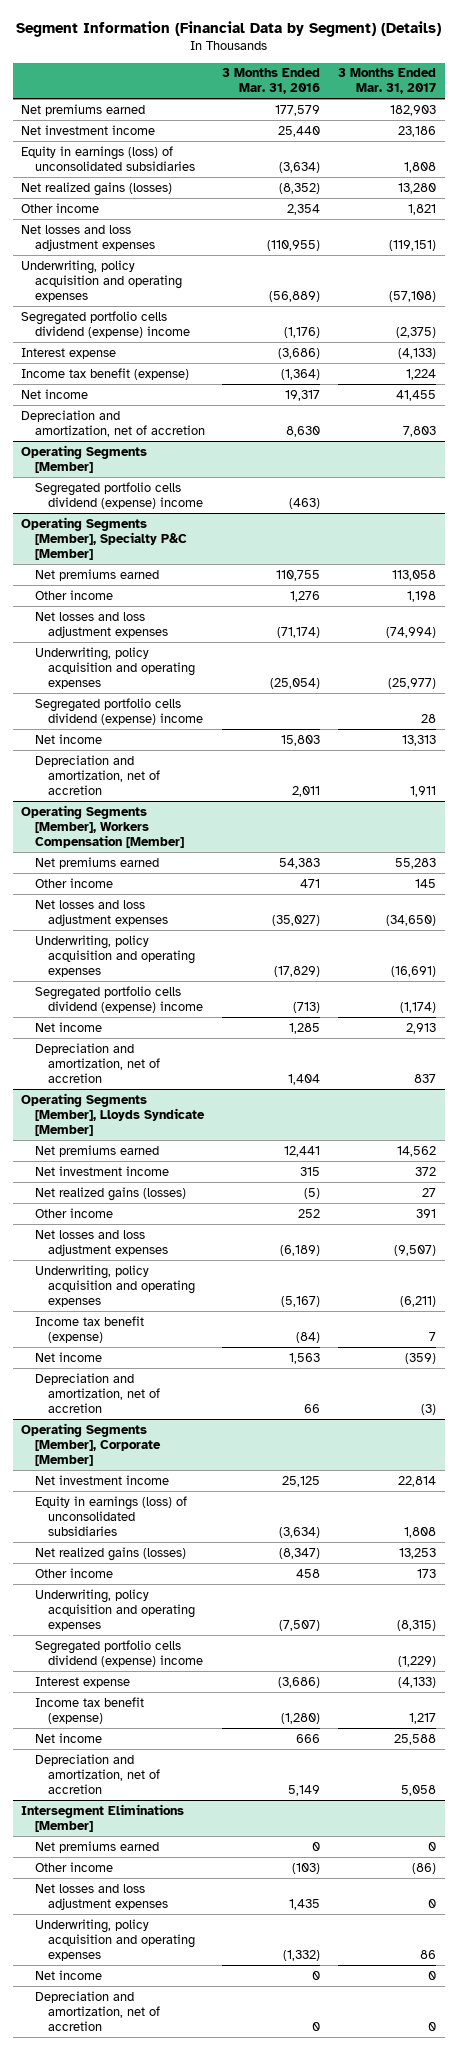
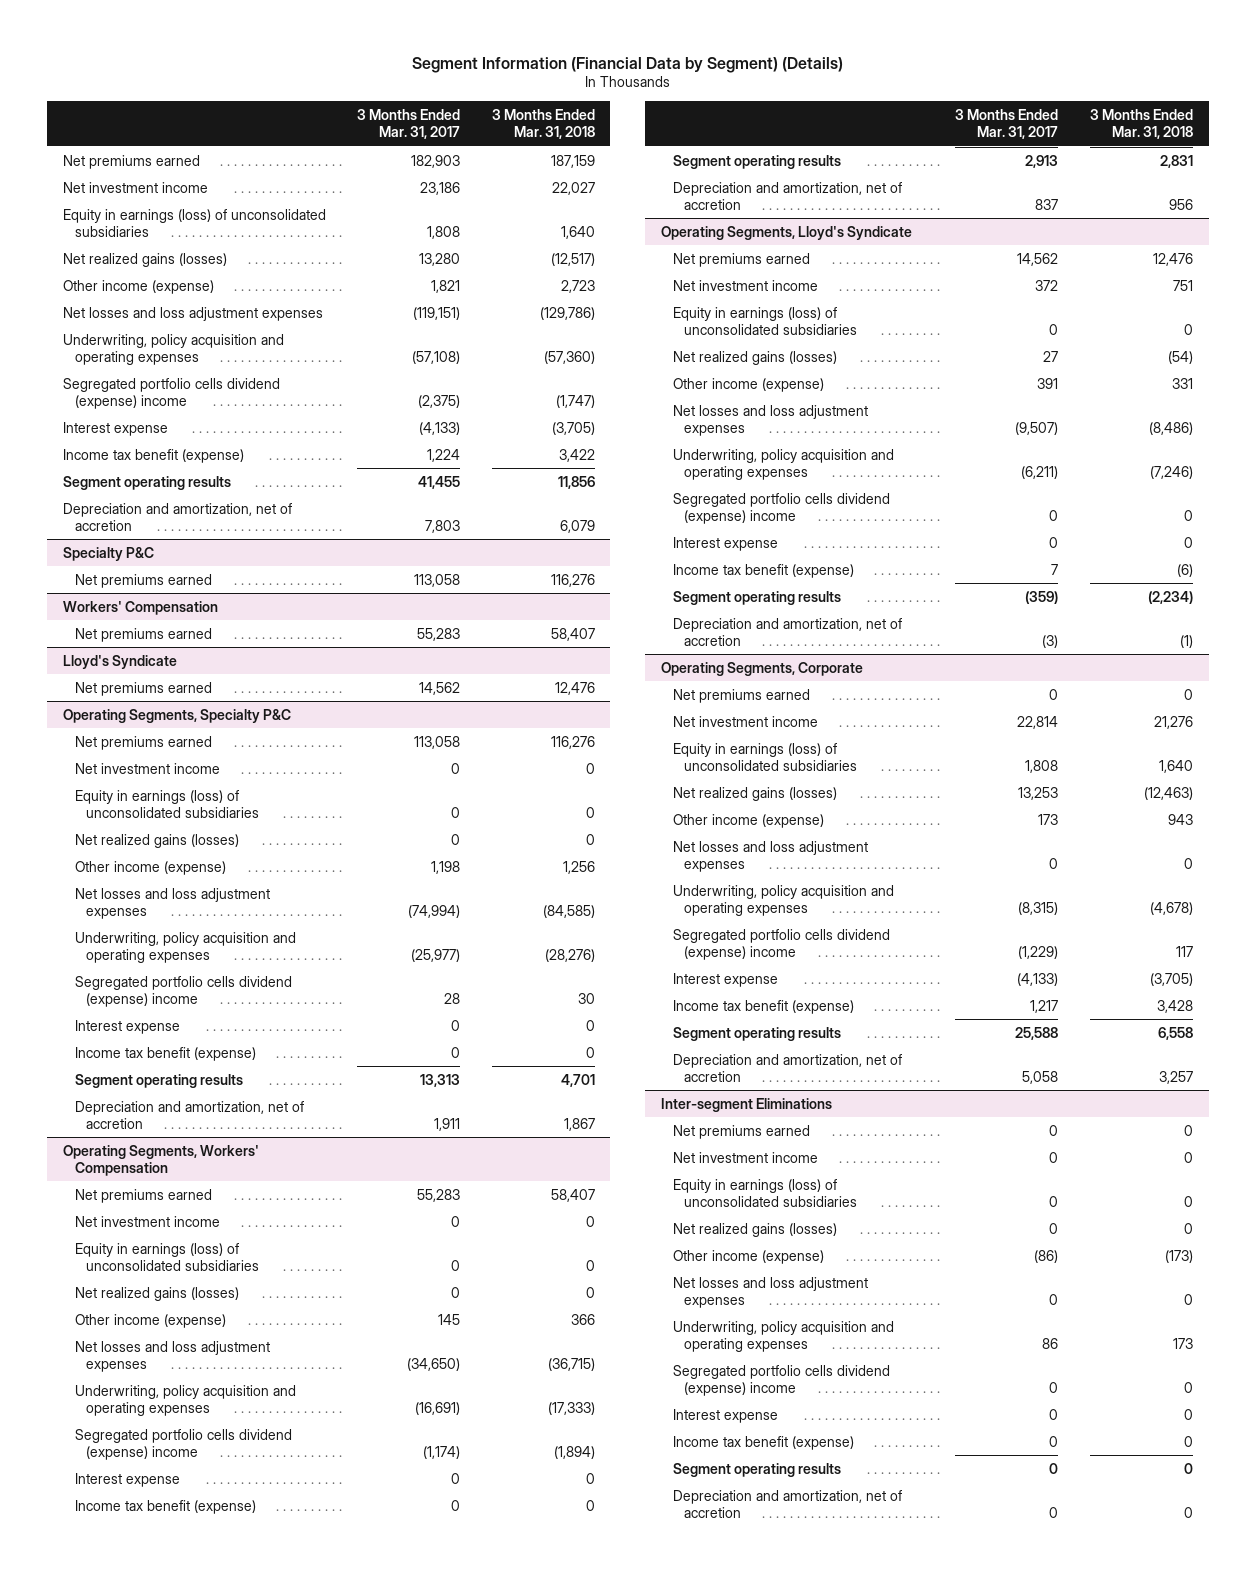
- | 3 Months Ended Mar. 31, 2016 | 3 Months Ended Mar. 31, 2017
+ | 3 Months Ended Mar. 31, 2017 | 3 Months Ended Mar. 31, 2018
- Other income | 2,354 | 1,821
+ Other income (expense) | 1,821 | 2,723
- Net income | 19,317 | 41,455
+ Segment operating results | 41,455 | 11,856
- Operating Segments [Member]
- Segregated portfolio cells dividend (expense) income | (463) |
- Operating Segments [Member], Specialty P&C [Member]
+ Specialty P&C
- Other income | 1,276 | 1,198
+ Workers' Compensation
+ Net premiums earned | 55,283 | 58,407
+ Lloyd's Syndicate
+ Net premiums earned | 14,562 | 12,476
+ Operating Segments, Specialty P&C
+ Net premiums earned | 113,058 | 116,276
+ Net investment income | 0 | 0
+ Equity in earnings (loss) of unconsolidated subsidiaries | 0 | 0
+ Net realized gains (losses) | 0 | 0
+ Other income (expense) | 1,198 | 1,256
- Net income | 15,803 | 13,313
+ Interest expense | 0 | 0
+ Income tax benefit (expense) | 0 | 0
+ Segment operating results | 13,313 | 4,701
- Operating Segments [Member], Workers Compensation [Member]
+ Operating Segments, Workers' Compensation
- Other income | 471 | 145
+ Net investment income | 0 | 0
+ Equity in earnings (loss) of unconsolidated subsidiaries | 0 | 0
+ Net realized gains (losses) | 0 | 0
+ Other income (expense) | 145 | 366
- Net income | 1,285 | 2,913
+ Interest expense | 0 | 0
+ Income tax benefit (expense) | 0 | 0
+ Segment operating results | 2,913 | 2,831
- Operating Segments [Member], Lloyds Syndicate [Member]
+ Operating Segments, Lloyd's Syndicate
+ Equity in earnings (loss) of unconsolidated subsidiaries | 0 | 0
- Other income | 252 | 391
+ Other income (expense) | 391 | 331
+ Segregated portfolio cells dividend (expense) income | 0 | 0
+ Interest expense | 0 | 0
- Net income | 1,563 | (359)
+ Segment operating results | (359) | (2,234)
- Operating Segments [Member], Corporate [Member]
+ Operating Segments, Corporate
+ Net premiums earned | 0 | 0
- Other income | 458 | 173
+ Other income (expense) | 173 | 943
+ Net losses and loss adjustment expenses | 0 | 0
- Net income | 666 | 25,588
+ Segment operating results | 25,588 | 6,558
- Intersegment Eliminations [Member]
+ Inter-segment Eliminations
- Other income | (103) | (86)
+ Net investment income | 0 | 0
+ Equity in earnings (loss) of unconsolidated subsidiaries | 0 | 0
+ Net realized gains (losses) | 0 | 0
+ Other income (expense) | (86) | (173)
- Net income | 0 | 0
+ Segregated portfolio cells dividend (expense) income | 0 | 0
+ Interest expense | 0 | 0
+ Income tax benefit (expense) | 0 | 0
+ Segment operating results | 0 | 0

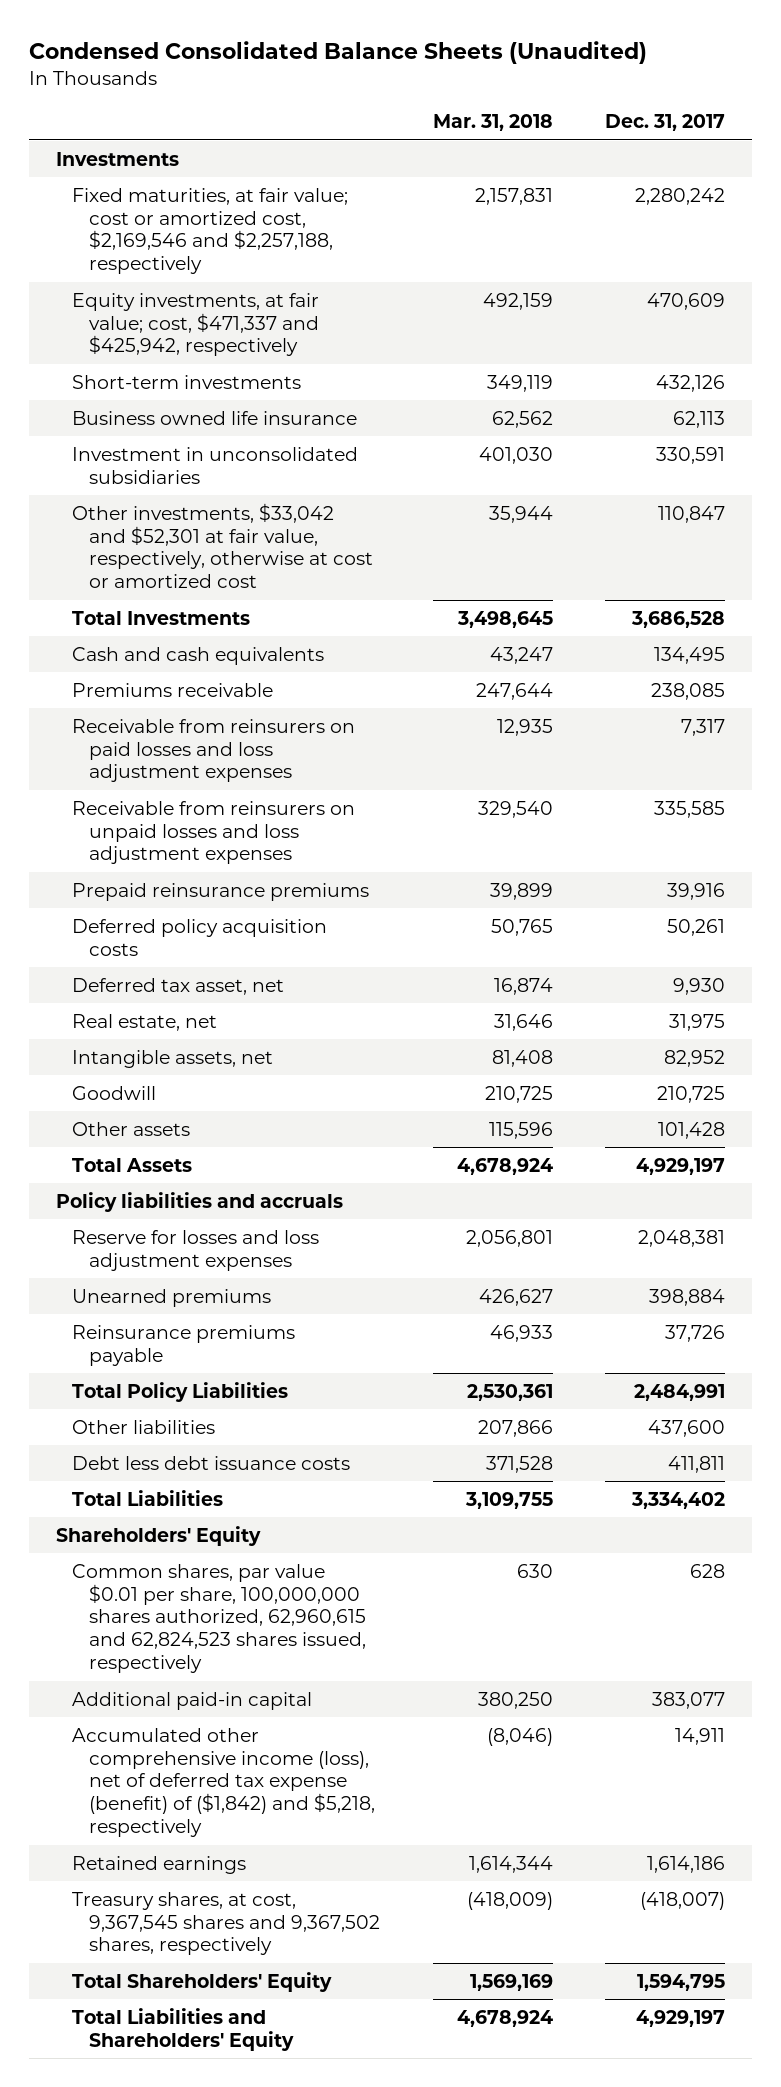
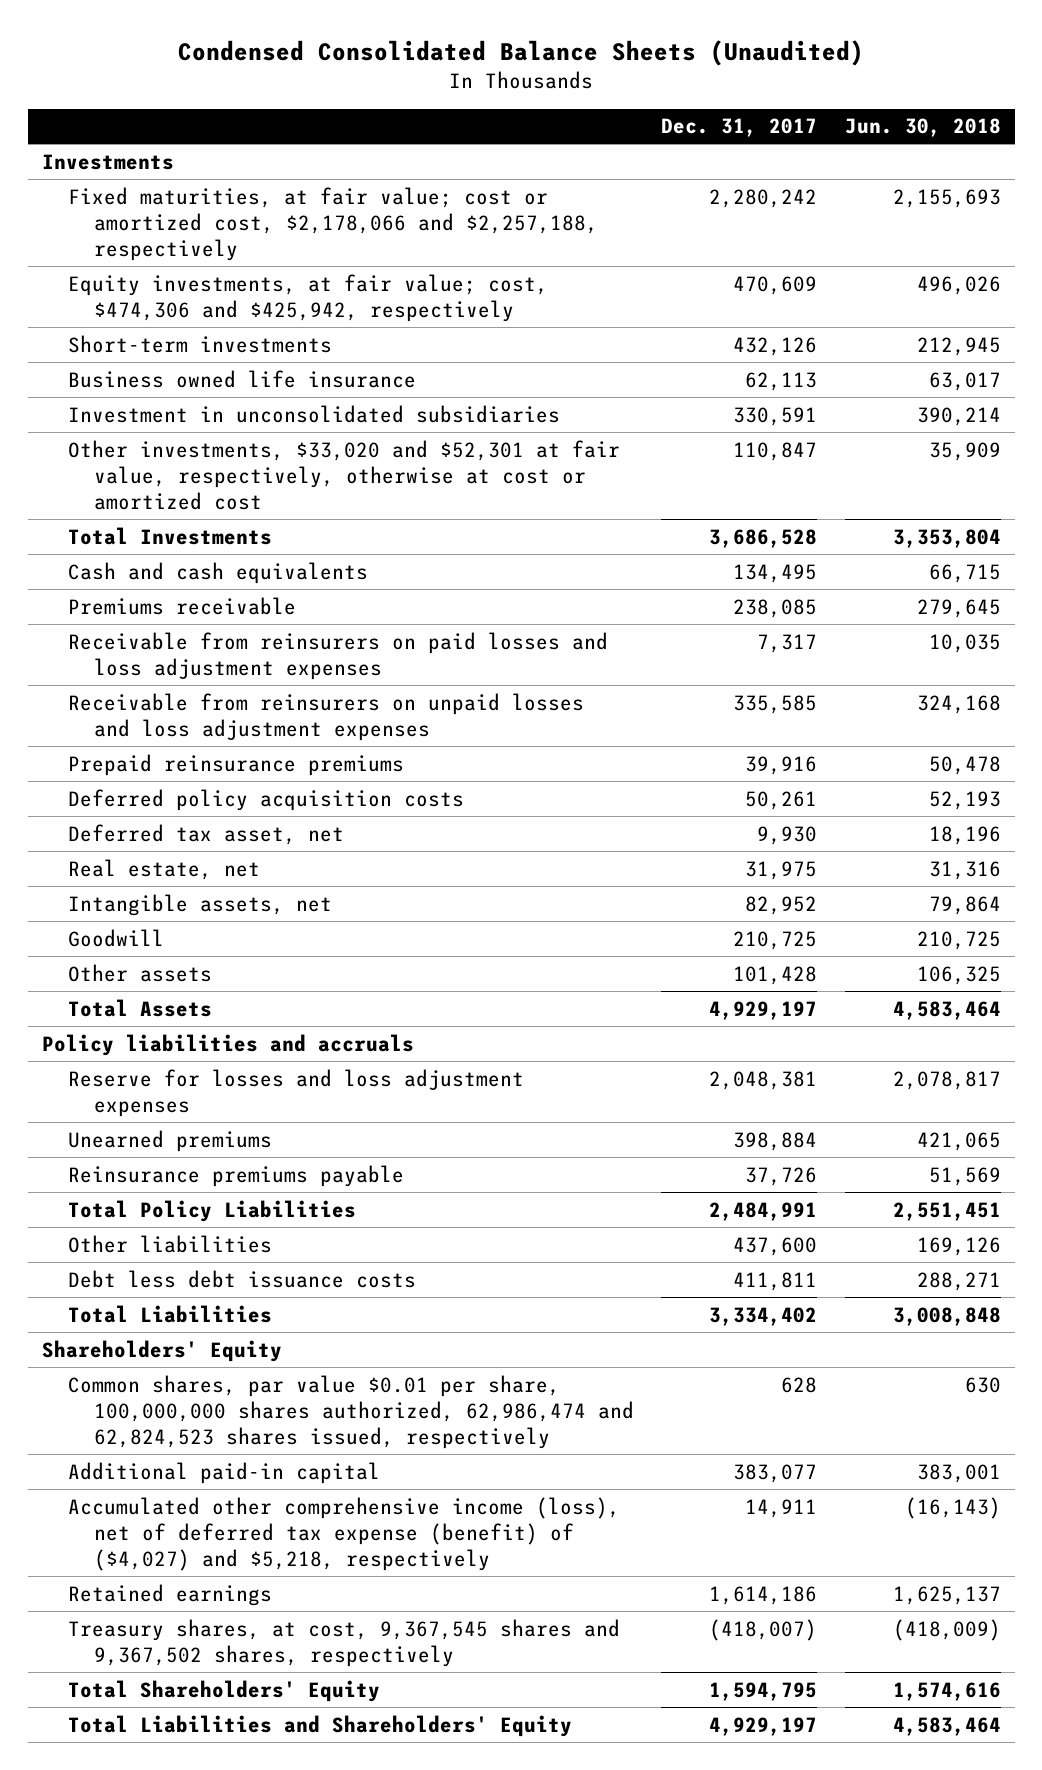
- | Mar. 31, 2018 | Dec. 31, 2017
+ | Dec. 31, 2017 | Jun. 30, 2018
- Fixed maturities, at fair value; cost or amortized cost, $2,169,546 and $2,257,188, respectively | 2,157,831 | 2,280,242
- Equity investments, at fair value; cost, $471,337 and $425,942, respectively | 492,159 | 470,609
+ Fixed maturities, at fair value; cost or amortized cost, $2,178,066 and $2,257,188, respectively | 2,280,242 | 2,155,693
+ Equity investments, at fair value; cost, $474,306 and $425,942, respectively | 470,609 | 496,026
- Other investments, $33,042 and $52,301 at fair value, respectively, otherwise at cost or amortized cost | 35,944 | 110,847
+ Other investments, $33,020 and $52,301 at fair value, respectively, otherwise at cost or amortized cost | 110,847 | 35,909
- Common shares, par value $0.01 per share, 100,000,000 shares authorized, 62,960,615 and 62,824,523 shares issued, respectively | 630 | 628
+ Common shares, par value $0.01 per share, 100,000,000 shares authorized, 62,986,474 and 62,824,523 shares issued, respectively | 628 | 630
- Accumulated other comprehensive income (loss), net of deferred tax expense (benefit) of ($1,842) and $5,218, respectively | (8,046) | 14,911
+ Accumulated other comprehensive income (loss), net of deferred tax expense (benefit) of ($4,027) and $5,218, respectively | 14,911 | (16,143)

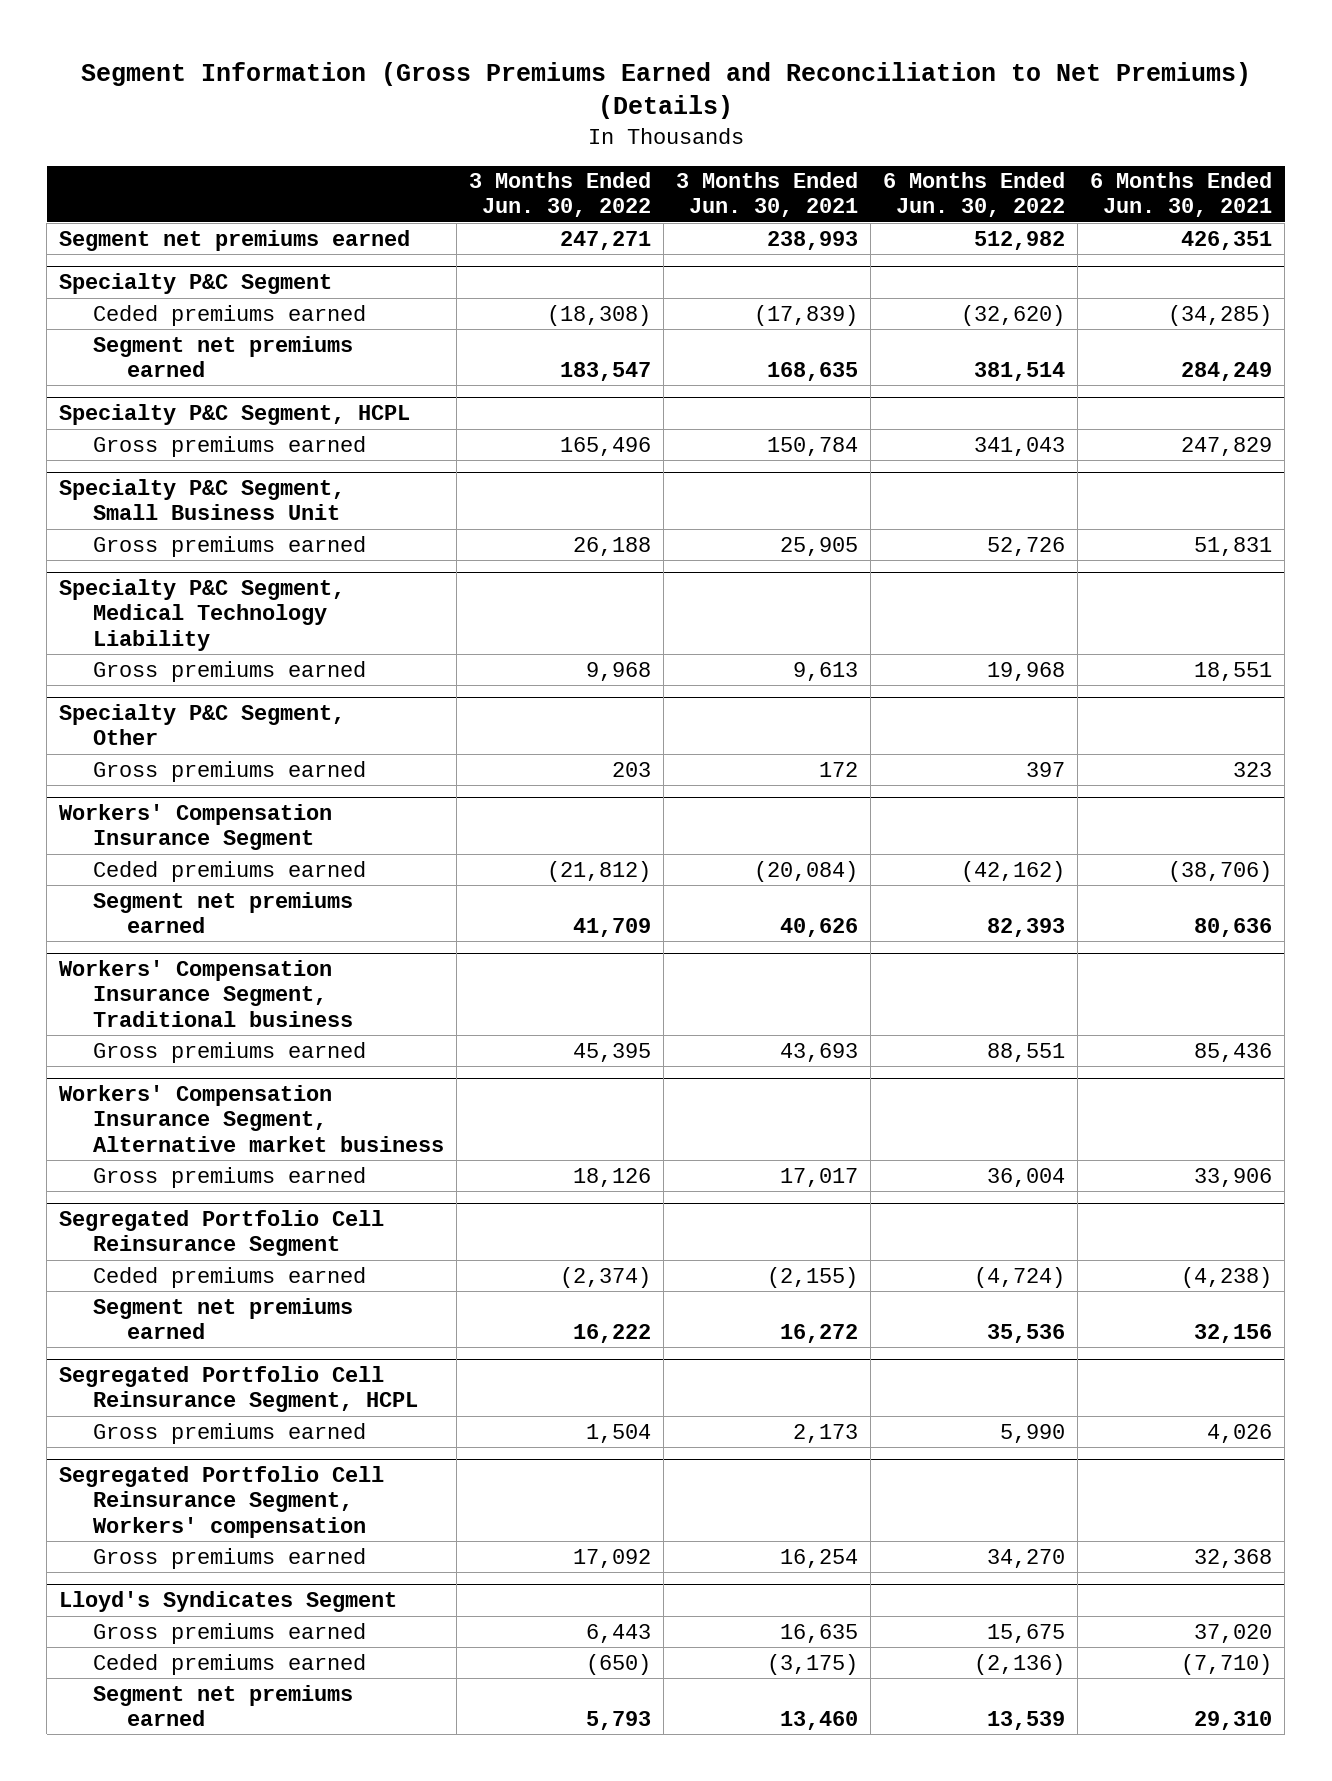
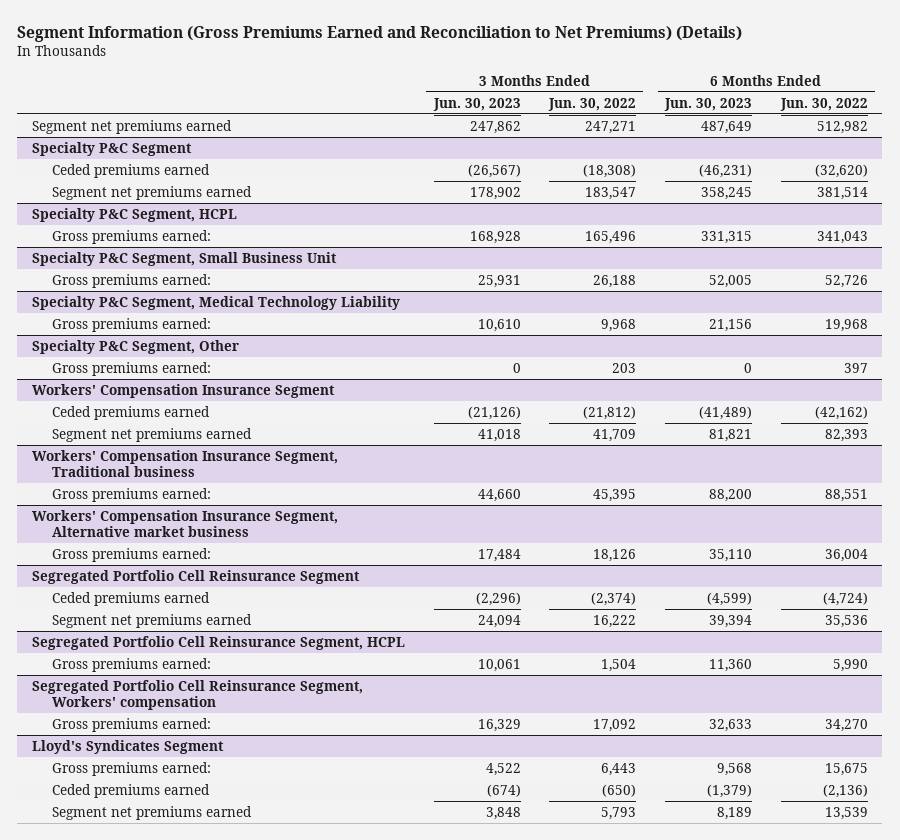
- | 3 Months Ended Jun. 30, 2022 | 3 Months Ended Jun. 30, 2021 | 6 Months Ended Jun. 30, 2022 | 6 Months Ended Jun. 30, 2021
+ | 3 Months Ended Jun. 30, 2023 | 3 Months Ended Jun. 30, 2022 | 6 Months Ended Jun. 30, 2023 | 6 Months Ended Jun. 30, 2022
@ Specialty P&C Segment, HCPL
- Gross premiums earned | 165,496 | 150,784 | 341,043 | 247,829
+ Gross premiums earned: | 168,928 | 165,496 | 331,315 | 341,043
@ Specialty P&C Segment, Small Business Unit
- Gross premiums earned | 26,188 | 25,905 | 52,726 | 51,831
+ Gross premiums earned: | 25,931 | 26,188 | 52,005 | 52,726
@ Specialty P&C Segment, Medical Technology Liability
- Gross premiums earned | 9,968 | 9,613 | 19,968 | 18,551
+ Gross premiums earned: | 10,610 | 9,968 | 21,156 | 19,968
@ Specialty P&C Segment, Other
- Gross premiums earned | 203 | 172 | 397 | 323
+ Gross premiums earned: | 0 | 203 | 0 | 397
@ Workers' Compensation Insurance Segment, Traditional business
- Gross premiums earned | 45,395 | 43,693 | 88,551 | 85,436
+ Gross premiums earned: | 44,660 | 45,395 | 88,200 | 88,551
@ Workers' Compensation Insurance Segment, Alternative market business
- Gross premiums earned | 18,126 | 17,017 | 36,004 | 33,906
+ Gross premiums earned: | 17,484 | 18,126 | 35,110 | 36,004
@ Segregated Portfolio Cell Reinsurance Segment, HCPL
- Gross premiums earned | 1,504 | 2,173 | 5,990 | 4,026
+ Gross premiums earned: | 10,061 | 1,504 | 11,360 | 5,990
@ Segregated Portfolio Cell Reinsurance Segment, Workers' compensation
- Gross premiums earned | 17,092 | 16,254 | 34,270 | 32,368
+ Gross premiums earned: | 16,329 | 17,092 | 32,633 | 34,270
@ Lloyd's Syndicates Segment
- Gross premiums earned | 6,443 | 16,635 | 15,675 | 37,020
+ Gross premiums earned: | 4,522 | 6,443 | 9,568 | 15,675

